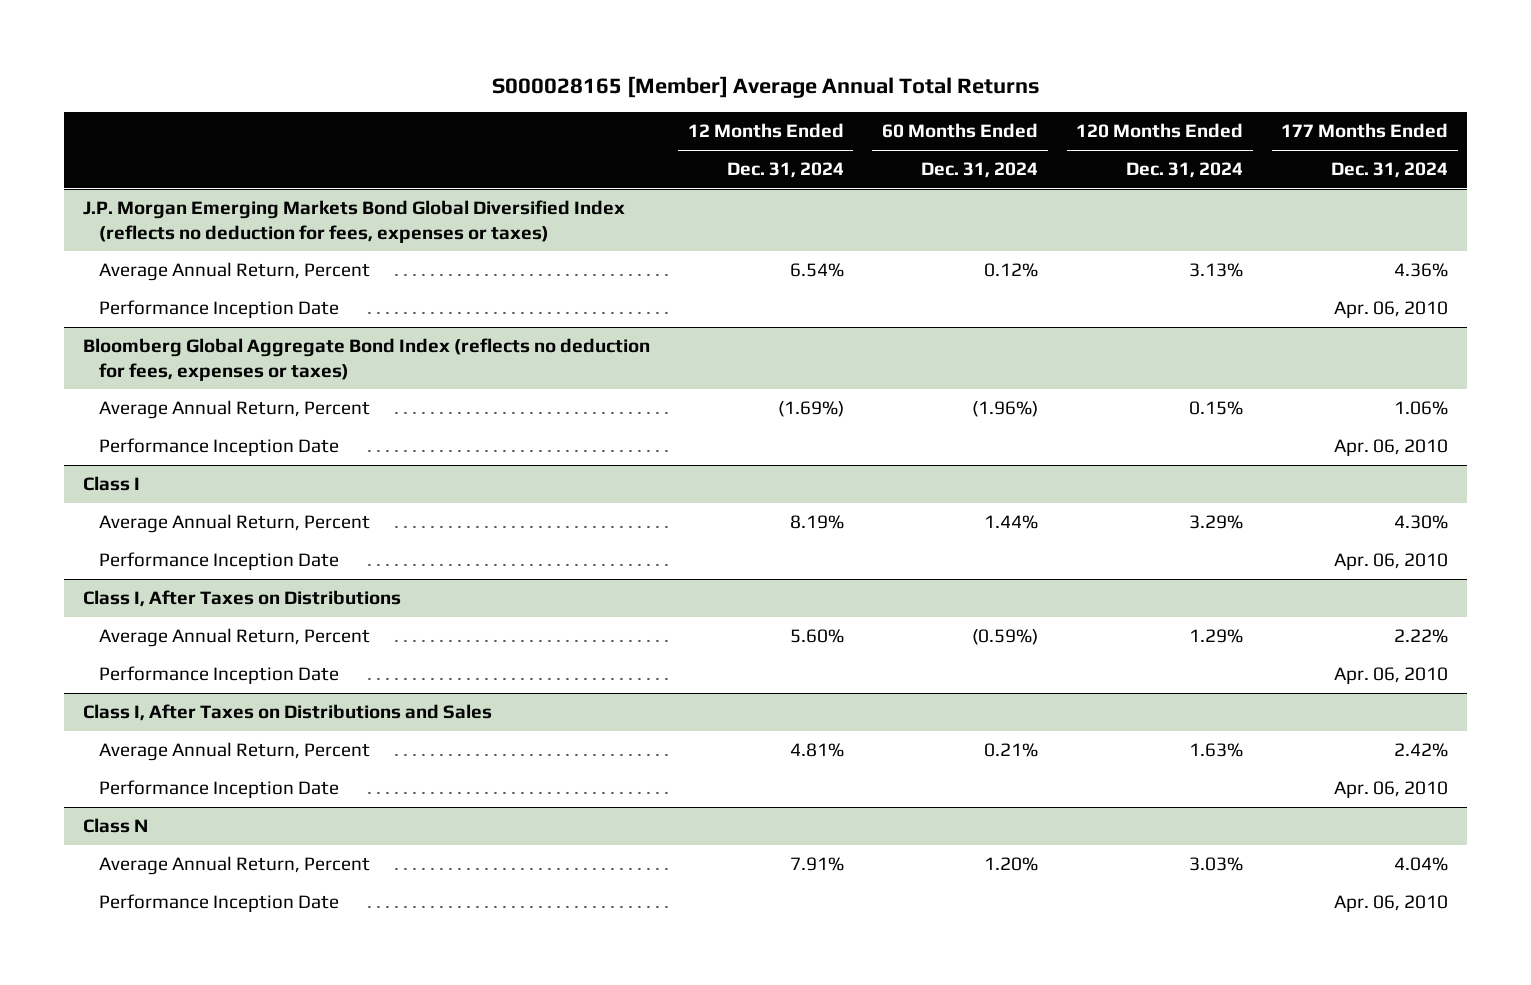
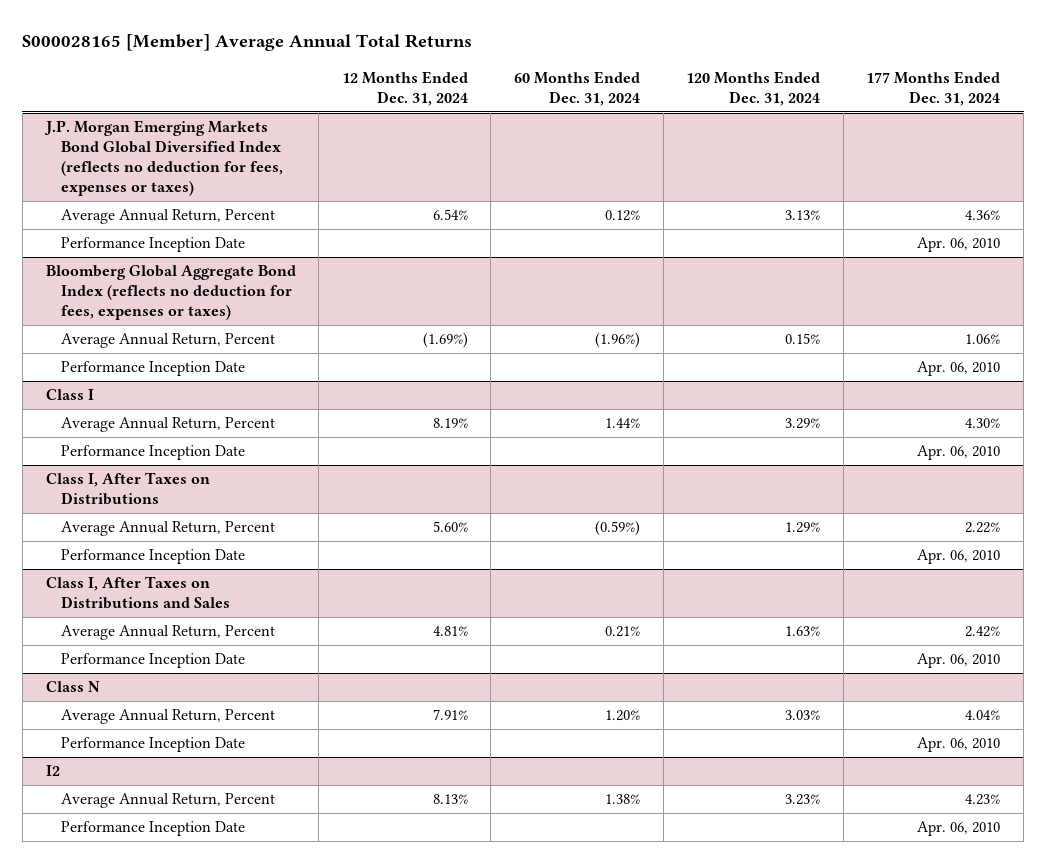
+ I2
+ Average Annual Return, Percent | 8.13% | 1.38% | 3.23% | 4.23%
+ Performance Inception Date | | | | Apr. 06, 2010

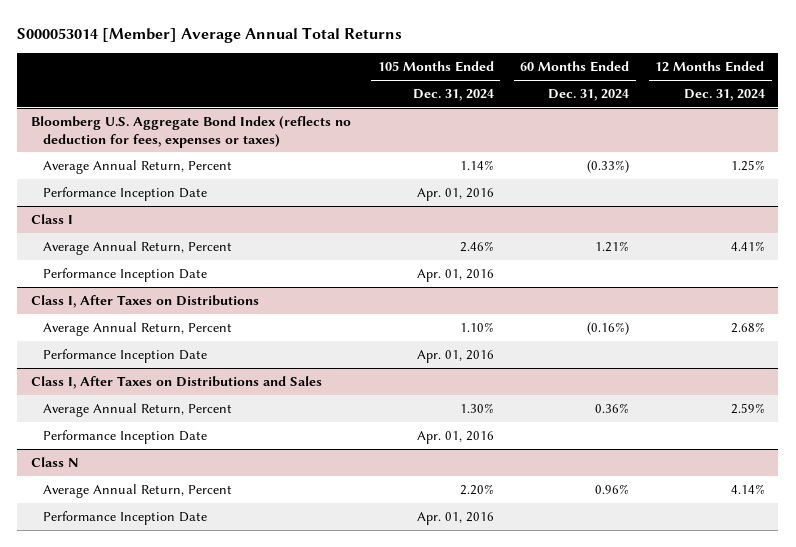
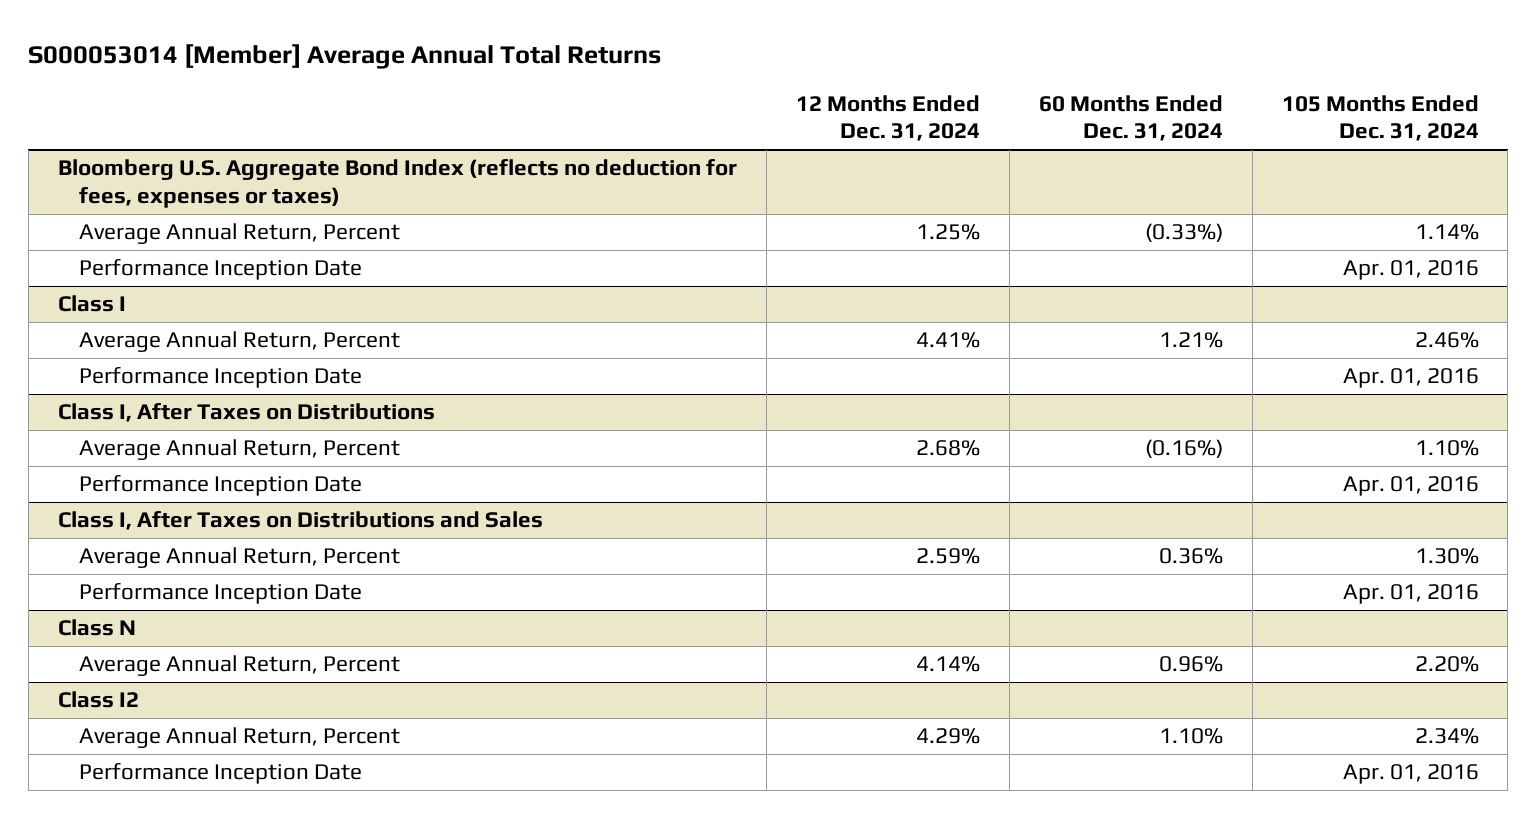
- | 105 Months Ended Dec. 31, 2024 | 60 Months Ended Dec. 31, 2024 | 12 Months Ended Dec. 31, 2024
+ | 12 Months Ended Dec. 31, 2024 | 60 Months Ended Dec. 31, 2024 | 105 Months Ended Dec. 31, 2024
+ Class I2
+ Average Annual Return, Percent | 4.29% | 1.10% | 2.34%

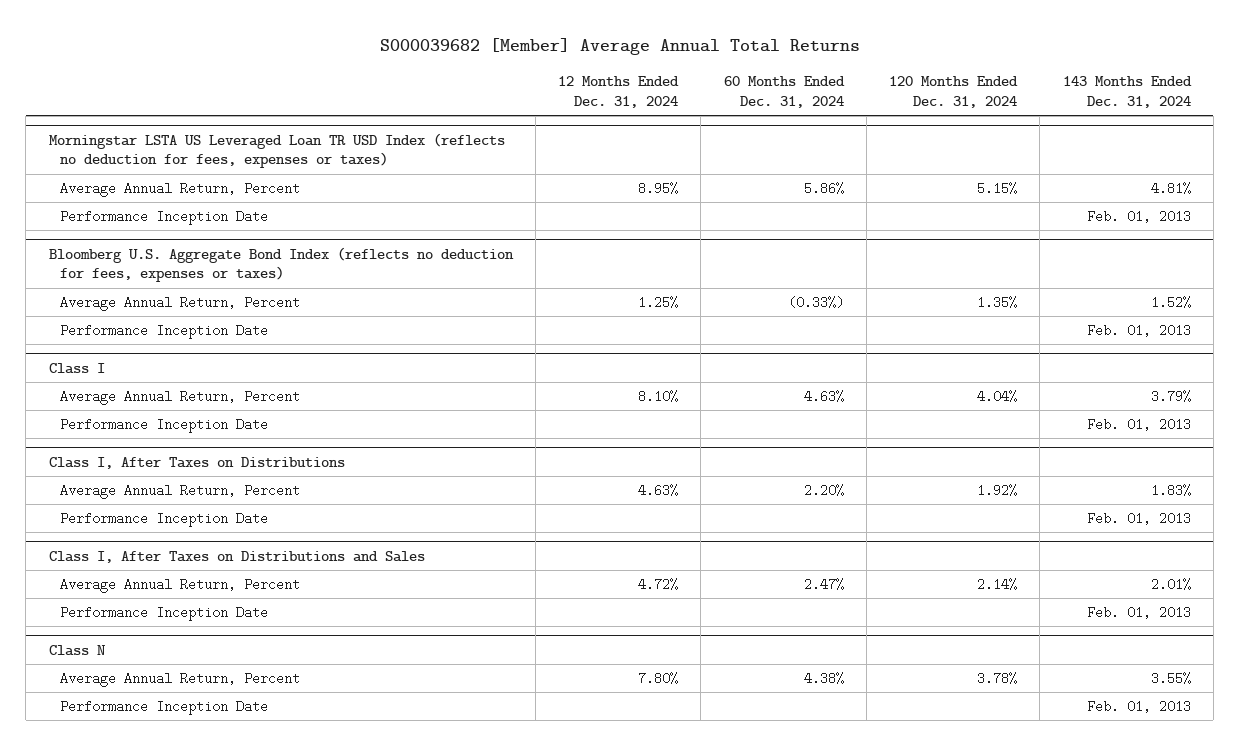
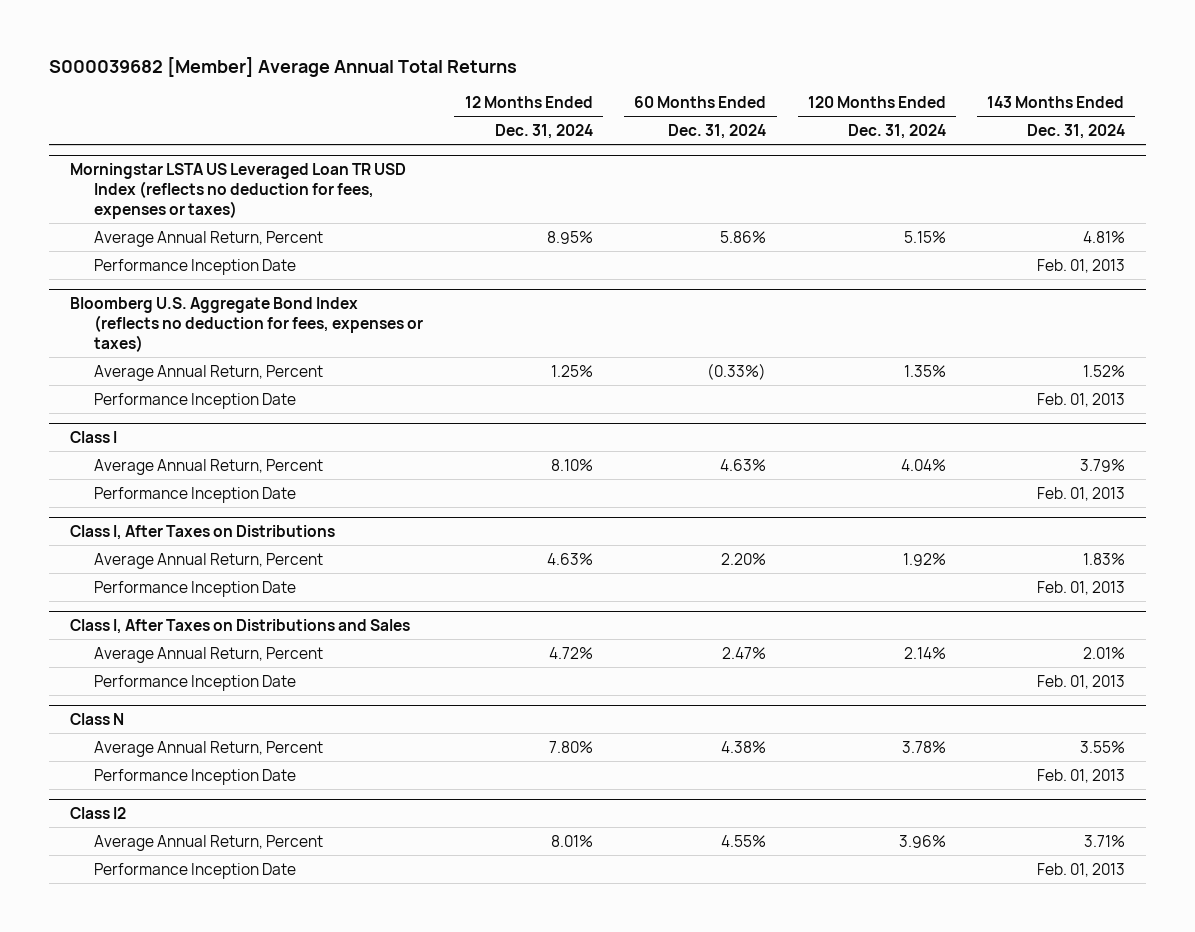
+ Class I2
+ Average Annual Return, Percent | 8.01% | 4.55% | 3.96% | 3.71%
+ Performance Inception Date | | | | Feb. 01, 2013

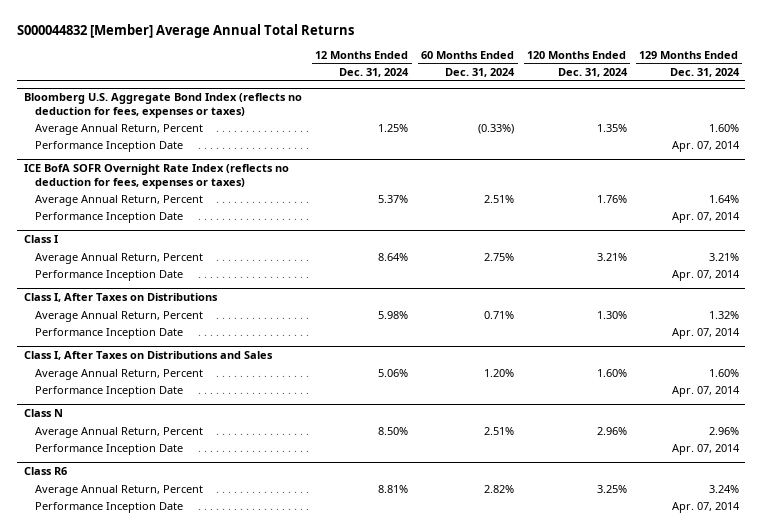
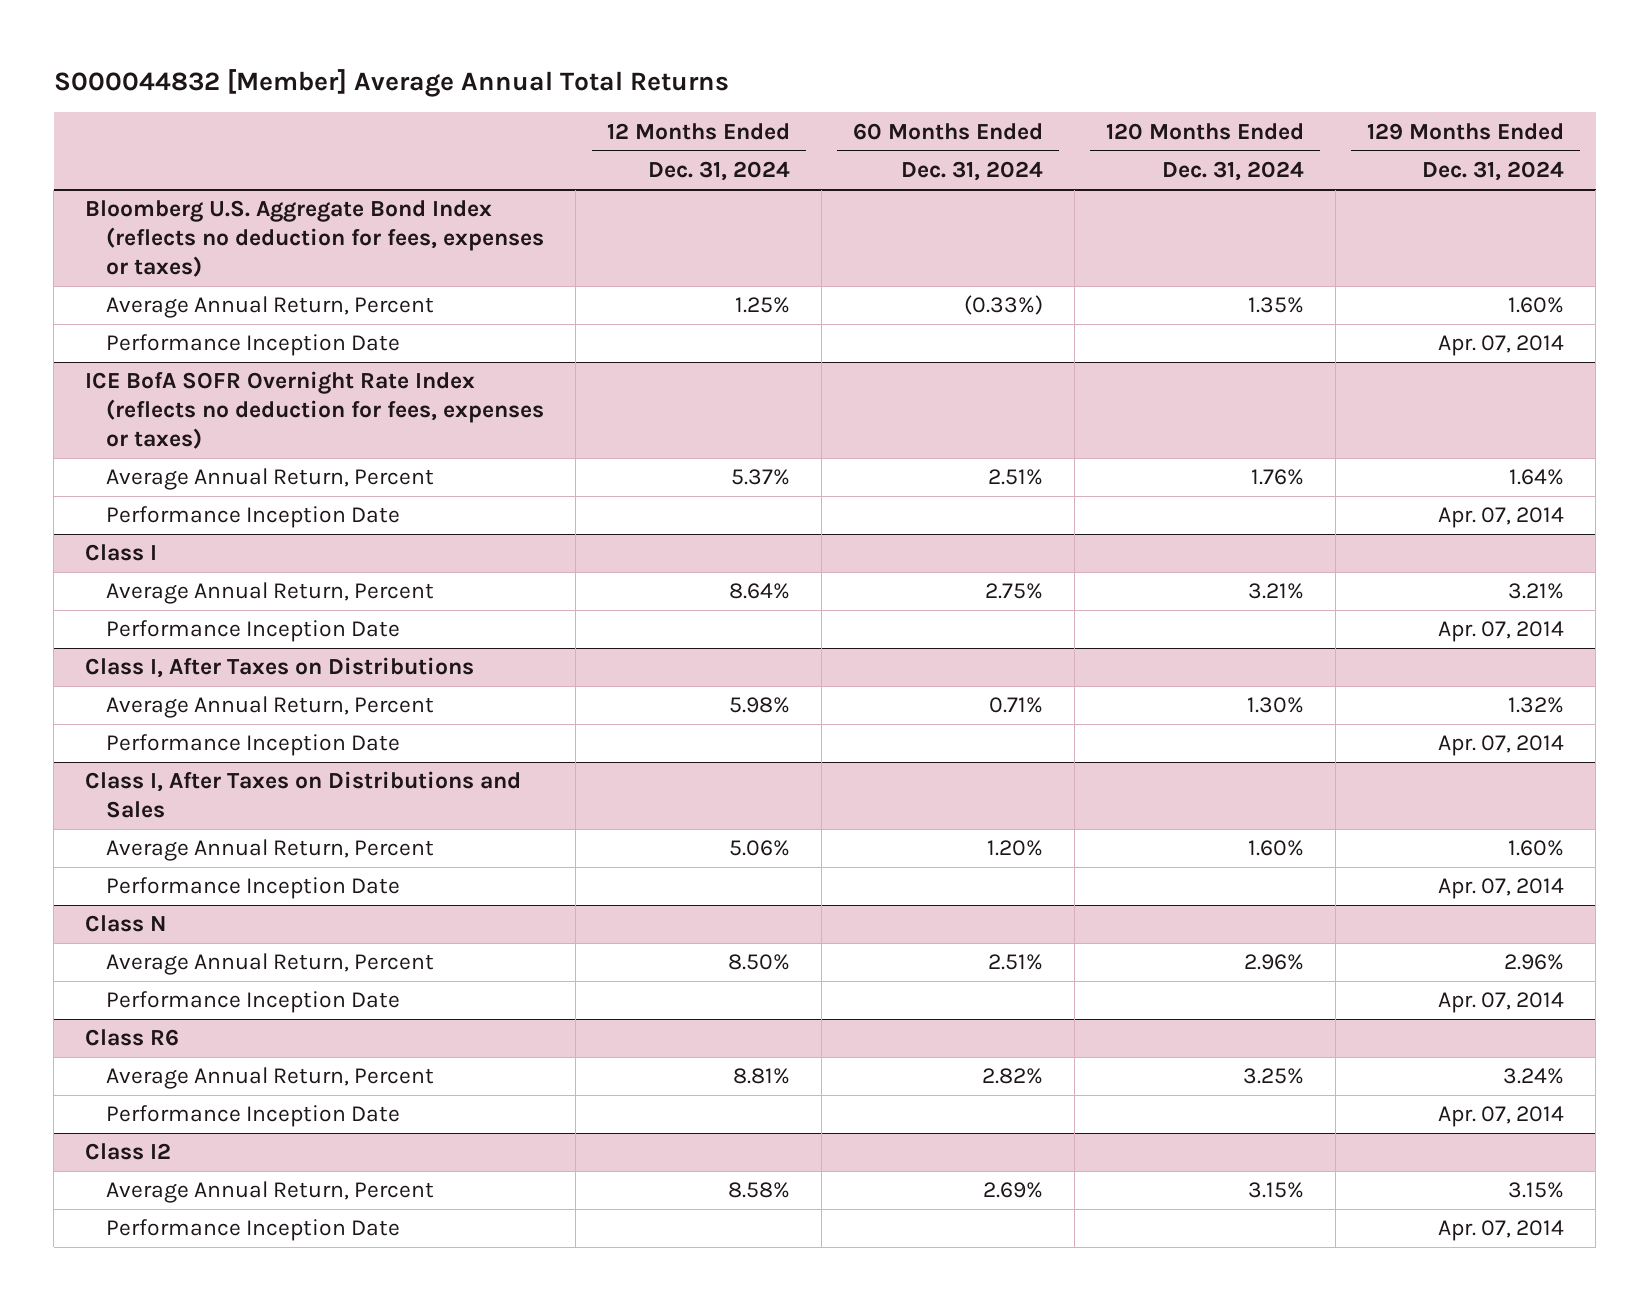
+ Class I2
+ Average Annual Return, Percent | 8.58% | 2.69% | 3.15% | 3.15%
+ Performance Inception Date | | | | Apr. 07, 2014

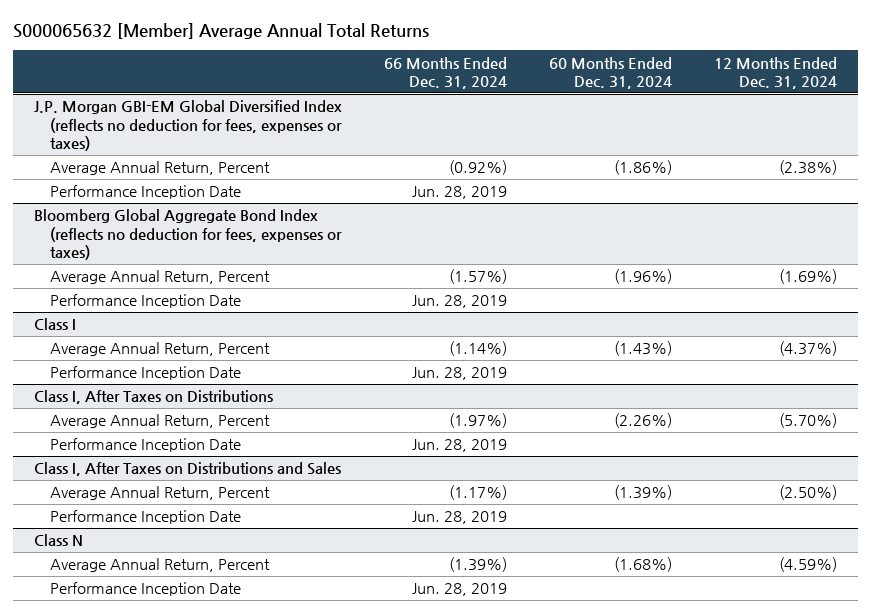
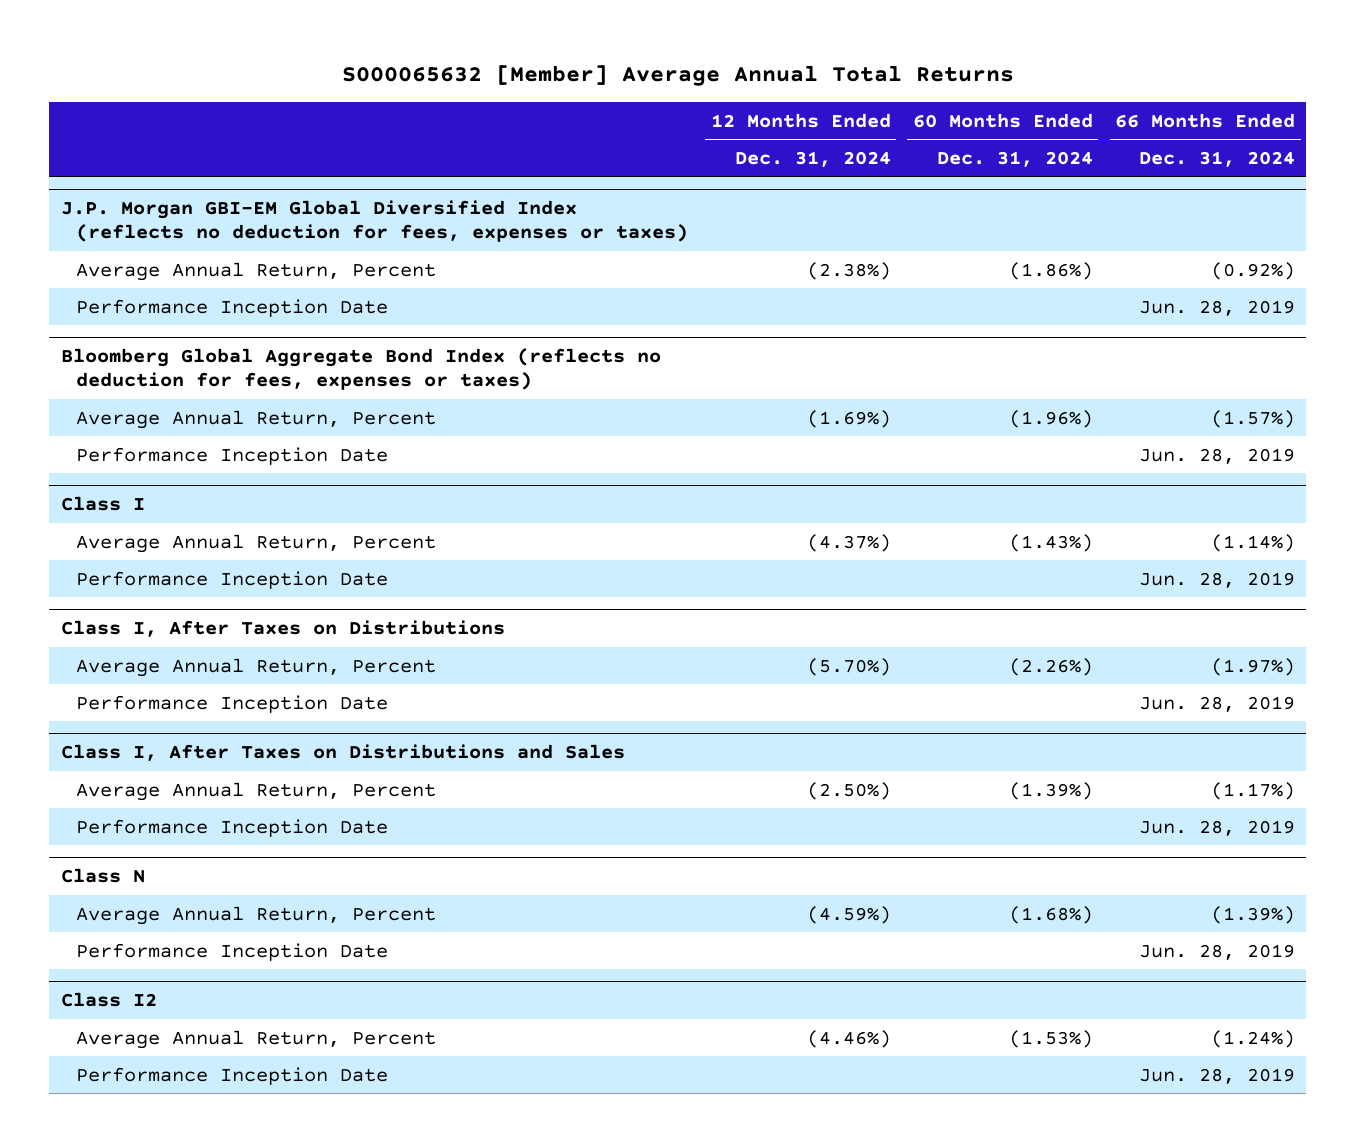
- | 66 Months Ended Dec. 31, 2024 | 60 Months Ended Dec. 31, 2024 | 12 Months Ended Dec. 31, 2024
+ | 12 Months Ended Dec. 31, 2024 | 60 Months Ended Dec. 31, 2024 | 66 Months Ended Dec. 31, 2024
+ Class I2
+ Average Annual Return, Percent | (4.46%) | (1.53%) | (1.24%)
+ Performance Inception Date | | | Jun. 28, 2019

